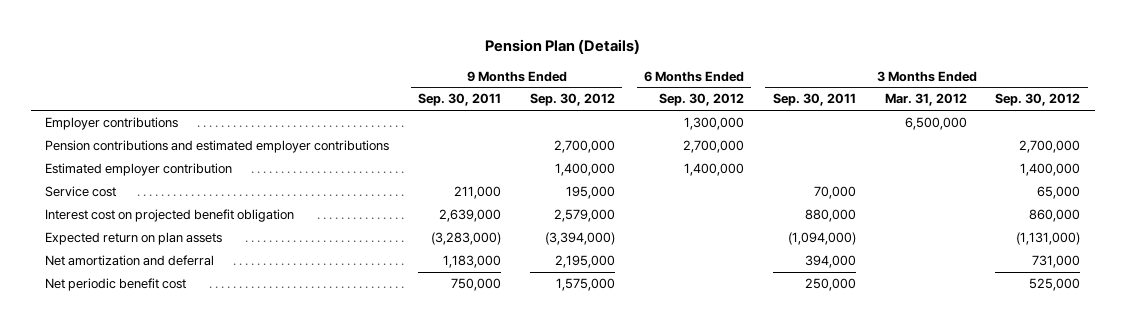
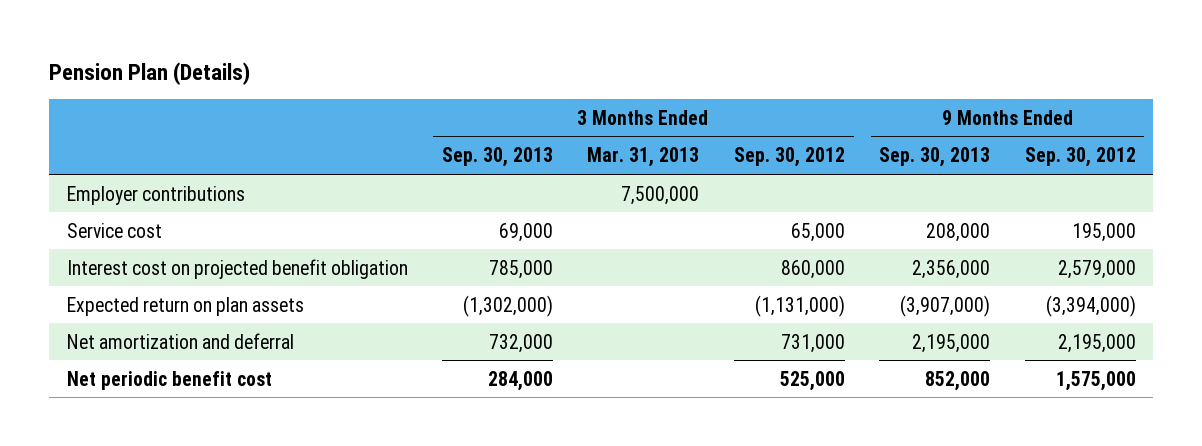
- | 9 Months Ended Sep. 30, 2011 | 9 Months Ended Sep. 30, 2012 | 6 Months Ended Sep. 30, 2012 | 3 Months Ended Sep. 30, 2011 | 3 Months Ended Mar. 31, 2012 | 3 Months Ended Sep. 30, 2012
+ | 3 Months Ended Sep. 30, 2013 | 3 Months Ended Mar. 31, 2013 | 3 Months Ended Sep. 30, 2012 | 9 Months Ended Sep. 30, 2013 | 9 Months Ended Sep. 30, 2012
- Pension contributions and estimated employer contributions | | 2,700,000 | 2,700,000 | | | 2,700,000
- Estimated employer contribution | | 1,400,000 | 1,400,000 | | | 1,400,000

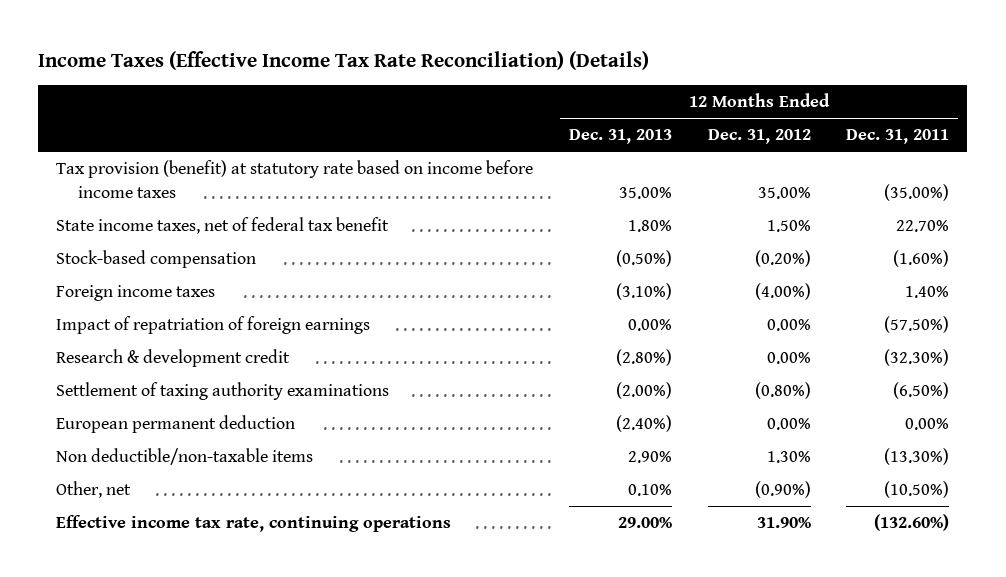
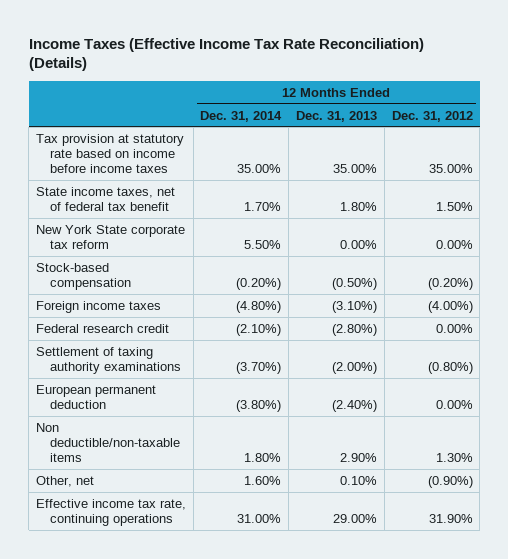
- | 12 Months Ended Dec. 31, 2013 | 12 Months Ended Dec. 31, 2012 | 12 Months Ended Dec. 31, 2011
+ | 12 Months Ended Dec. 31, 2014 | 12 Months Ended Dec. 31, 2013 | 12 Months Ended Dec. 31, 2012
- Tax provision (benefit) at statutory rate based on income before income taxes | 35.00% | 35.00% | (35.00%)
+ Tax provision at statutory rate based on income before income taxes | 35.00% | 35.00% | 35.00%
+ New York State corporate tax reform | 5.50% | 0.00% | 0.00%
- Impact of repatriation of foreign earnings | 0.00% | 0.00% | (57.50%)
- Research & development credit | (2.80%) | 0.00% | (32.30%)
+ Federal research credit | (2.10%) | (2.80%) | 0.00%

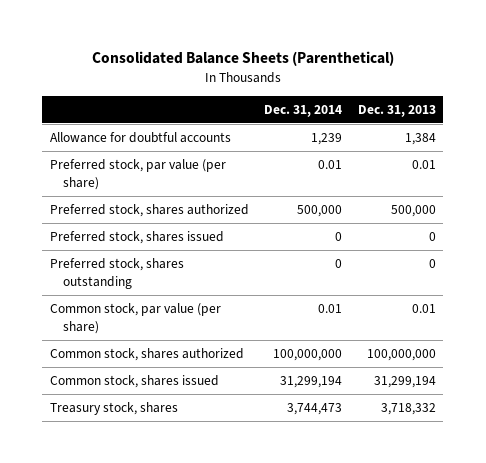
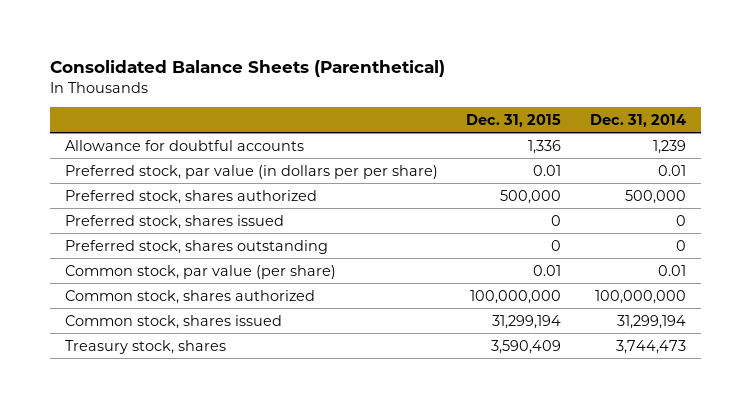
- | Dec. 31, 2014 | Dec. 31, 2013
+ | Dec. 31, 2015 | Dec. 31, 2014
- Preferred stock, par value (per share) | 0.01 | 0.01
+ Preferred stock, par value (in dollars per per share) | 0.01 | 0.01

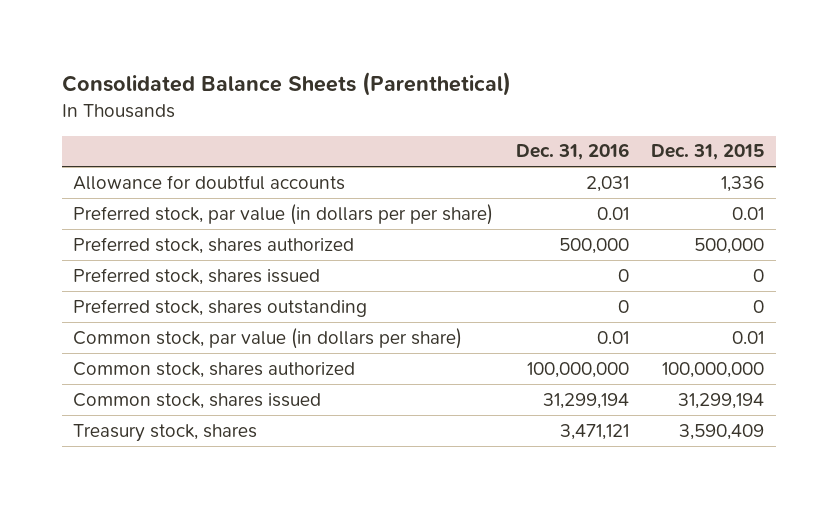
- | Dec. 31, 2015 | Dec. 31, 2014
+ | Dec. 31, 2016 | Dec. 31, 2015
- Common stock, par value (per share) | 0.01 | 0.01
+ Common stock, par value (in dollars per share) | 0.01 | 0.01

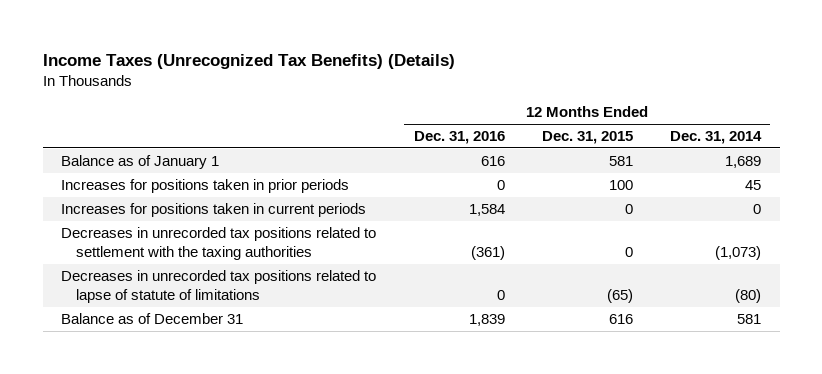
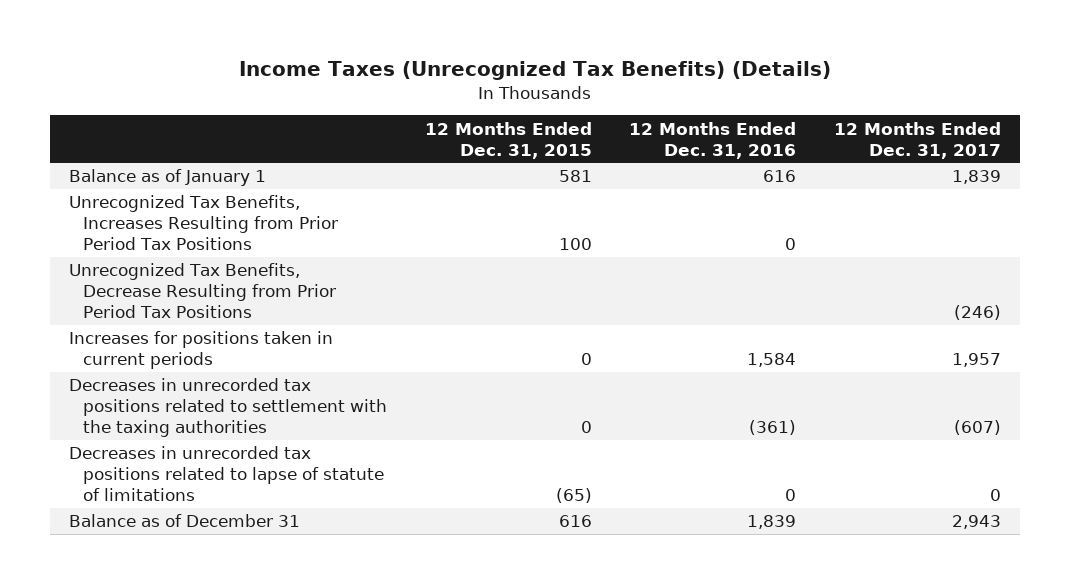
- | 12 Months Ended Dec. 31, 2016 | 12 Months Ended Dec. 31, 2015 | 12 Months Ended Dec. 31, 2014
+ | 12 Months Ended Dec. 31, 2015 | 12 Months Ended Dec. 31, 2016 | 12 Months Ended Dec. 31, 2017
- Increases for positions taken in prior periods | 0 | 100 | 45
+ Unrecognized Tax Benefits, Increases Resulting from Prior Period Tax Positions | 100 | 0 |
+ Unrecognized Tax Benefits, Decrease Resulting from Prior Period Tax Positions | | | (246)

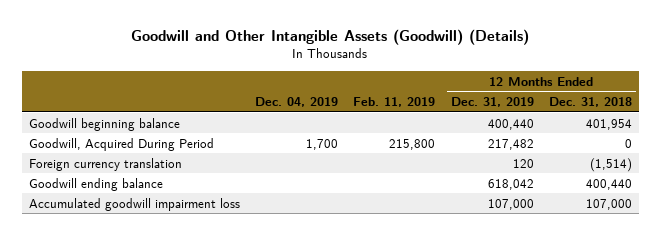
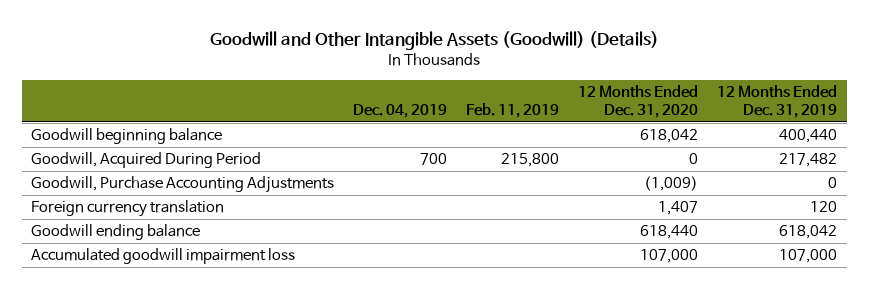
- | Dec. 04, 2019 | Feb. 11, 2019 | 12 Months Ended Dec. 31, 2019 | 12 Months Ended Dec. 31, 2018
+ | Dec. 04, 2019 | Feb. 11, 2019 | 12 Months Ended Dec. 31, 2020 | 12 Months Ended Dec. 31, 2019
- Goodwill, Acquired During Period | 1,700 | 215,800 | 217,482 | 0
+ Goodwill, Acquired During Period | 700 | 215,800 | 0 | 217,482
+ Goodwill, Purchase Accounting Adjustments | | | (1,009) | 0

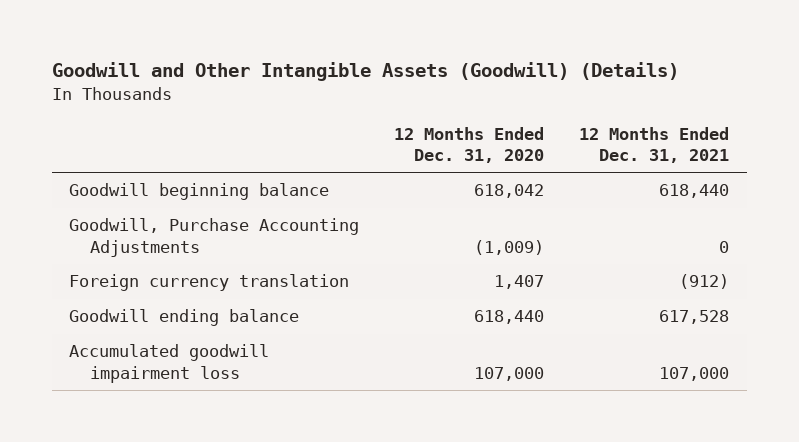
- | Dec. 04, 2019 | Feb. 11, 2019 | 12 Months Ended Dec. 31, 2020 | 12 Months Ended Dec. 31, 2019
+ | 12 Months Ended Dec. 31, 2020 | 12 Months Ended Dec. 31, 2021
- Goodwill, Acquired During Period | 700 | 215,800 | 0 | 217,482

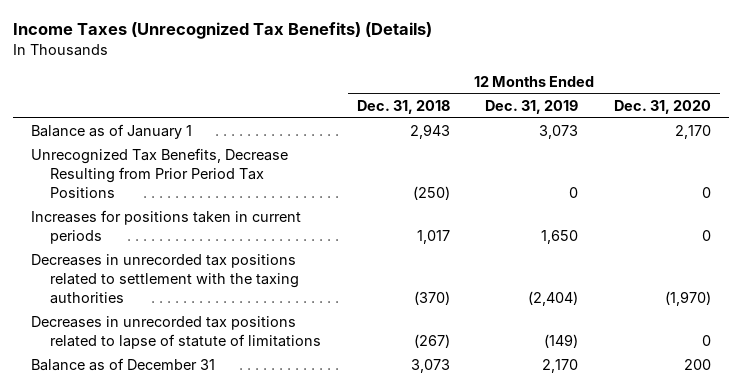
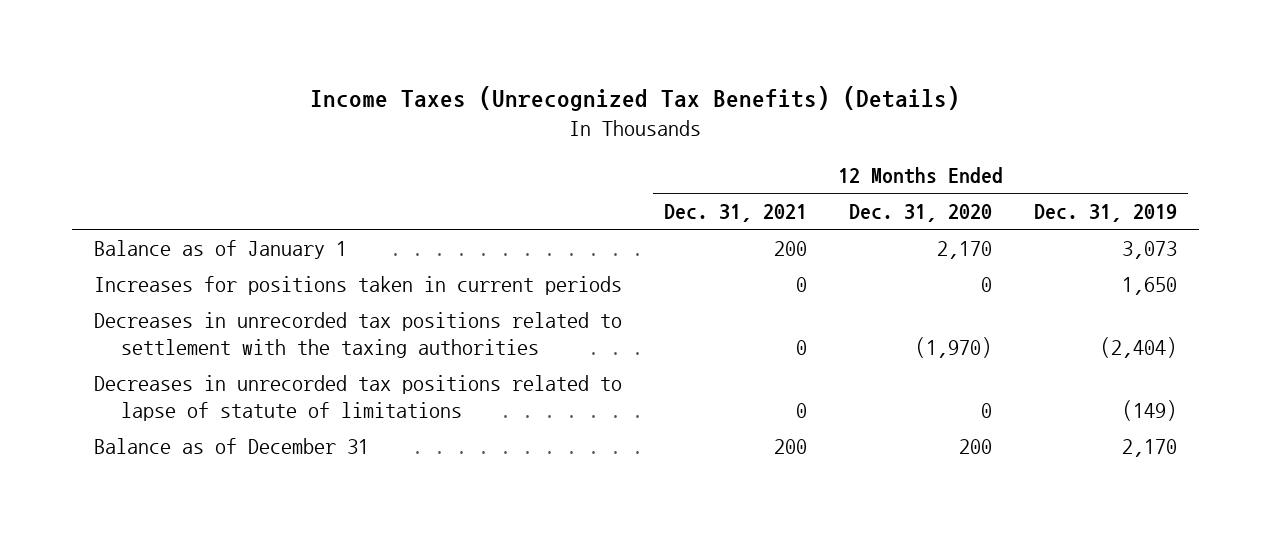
- | 12 Months Ended Dec. 31, 2018 | 12 Months Ended Dec. 31, 2019 | 12 Months Ended Dec. 31, 2020
+ | 12 Months Ended Dec. 31, 2021 | 12 Months Ended Dec. 31, 2020 | 12 Months Ended Dec. 31, 2019
- Unrecognized Tax Benefits, Decrease Resulting from Prior Period Tax Positions | (250) | 0 | 0

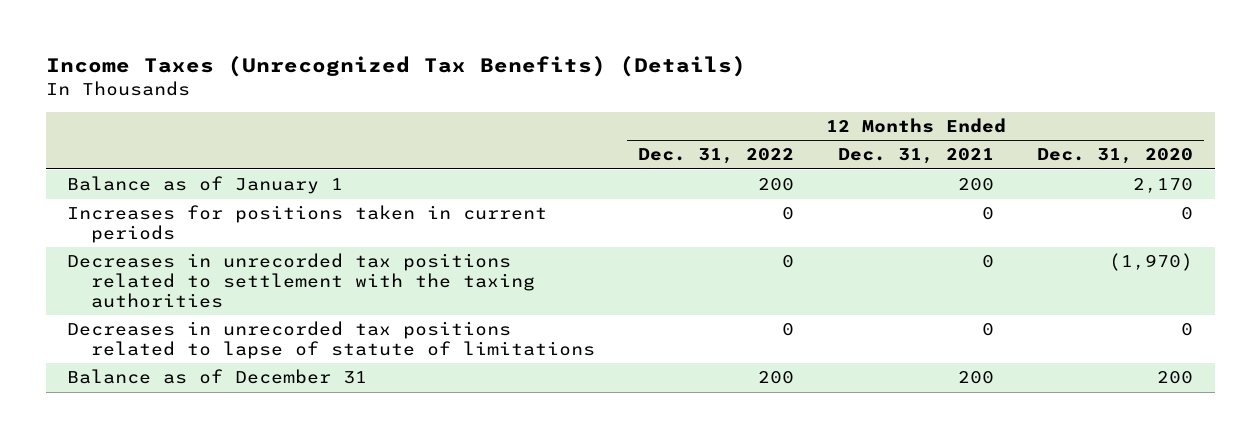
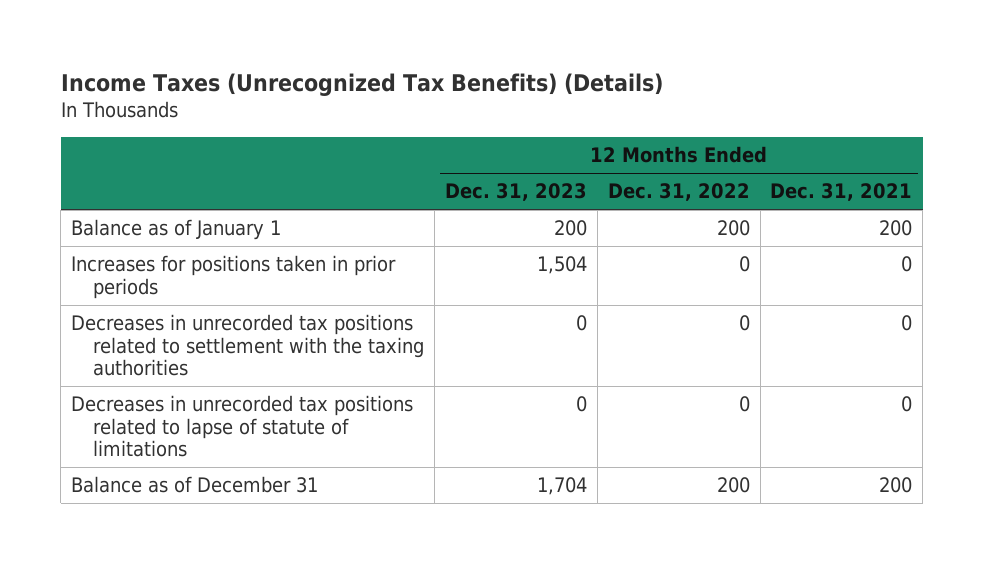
- | 12 Months Ended Dec. 31, 2022 | 12 Months Ended Dec. 31, 2021 | 12 Months Ended Dec. 31, 2020
+ | 12 Months Ended Dec. 31, 2023 | 12 Months Ended Dec. 31, 2022 | 12 Months Ended Dec. 31, 2021
- Increases for positions taken in current periods | 0 | 0 | 0
+ Increases for positions taken in prior periods | 1,504 | 0 | 0

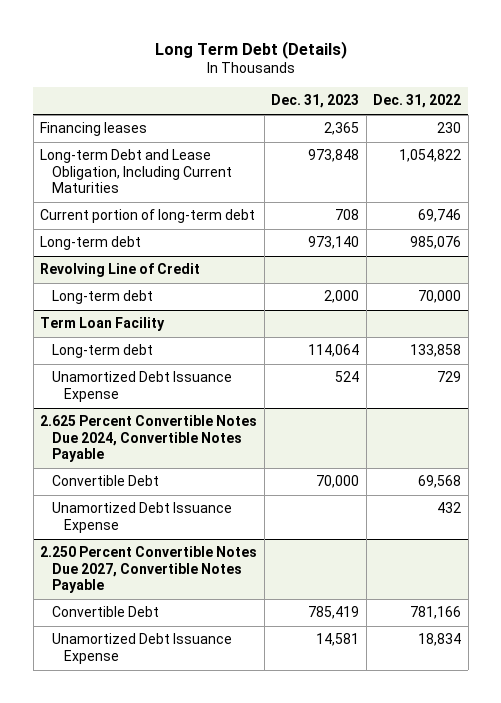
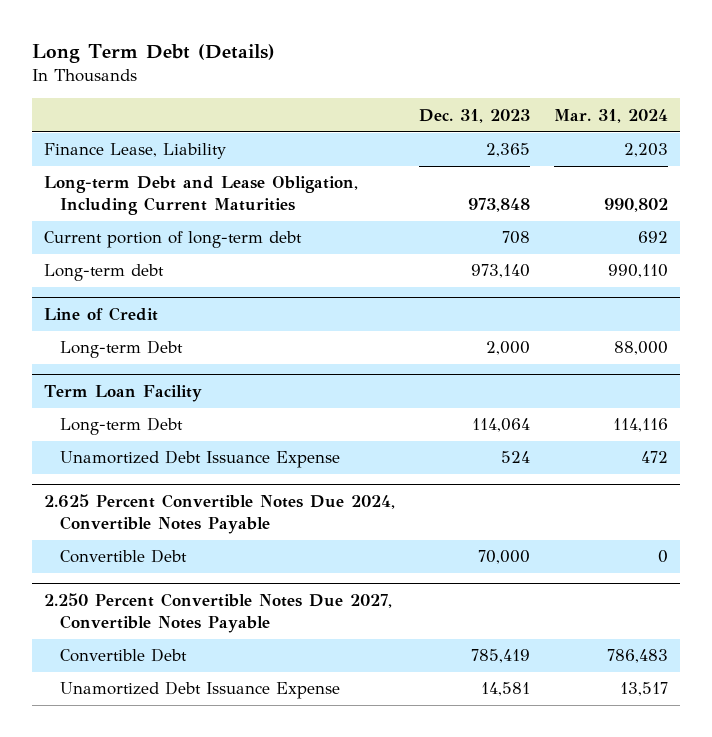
- | Dec. 31, 2023 | Dec. 31, 2022
+ | Dec. 31, 2023 | Mar. 31, 2024
- Financing leases | 2,365 | 230
+ Finance Lease, Liability | 2,365 | 2,203
- Revolving Line of Credit
- Long-term debt | 2,000 | 70,000
+ Line of Credit
+ Long-term Debt | 2,000 | 88,000
@ Term Loan Facility
- Long-term debt | 114,064 | 133,858
+ Long-term Debt | 114,064 | 114,116
@ 2.625 Percent Convertible Notes Due 2024, Convertible Notes Payable
- Unamortized Debt Issuance Expense | | 432

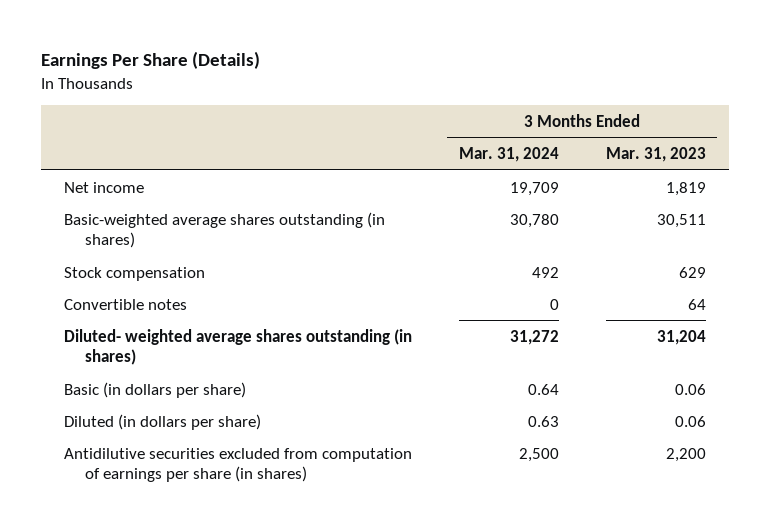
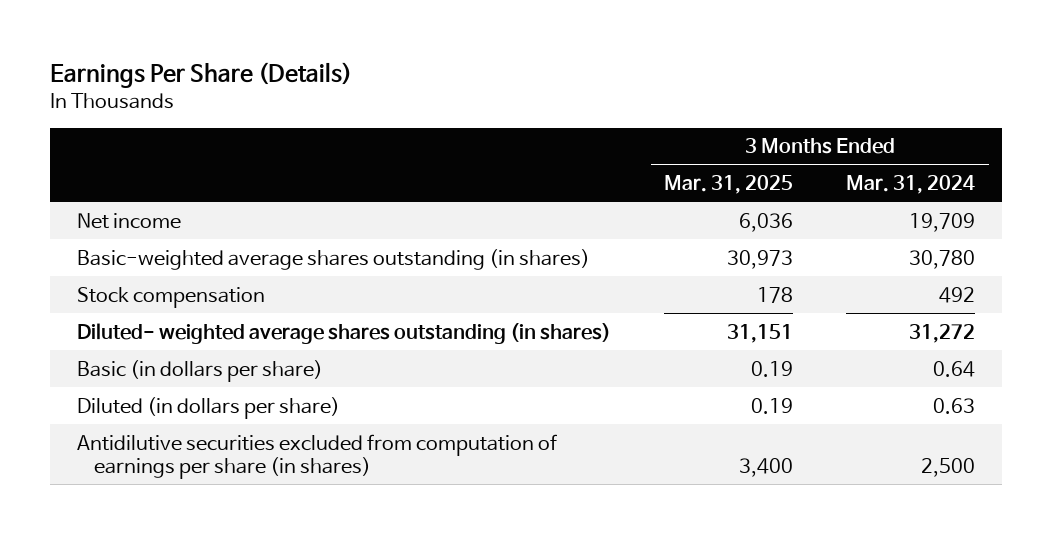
- | 3 Months Ended Mar. 31, 2024 | 3 Months Ended Mar. 31, 2023
+ | 3 Months Ended Mar. 31, 2025 | 3 Months Ended Mar. 31, 2024
- Convertible notes | 0 | 64

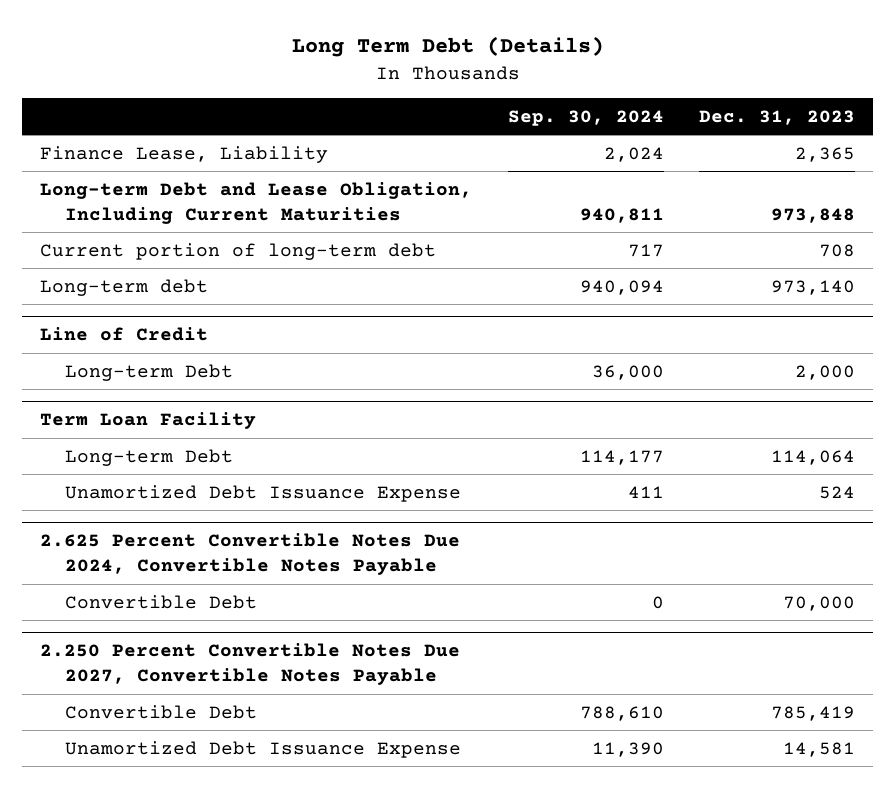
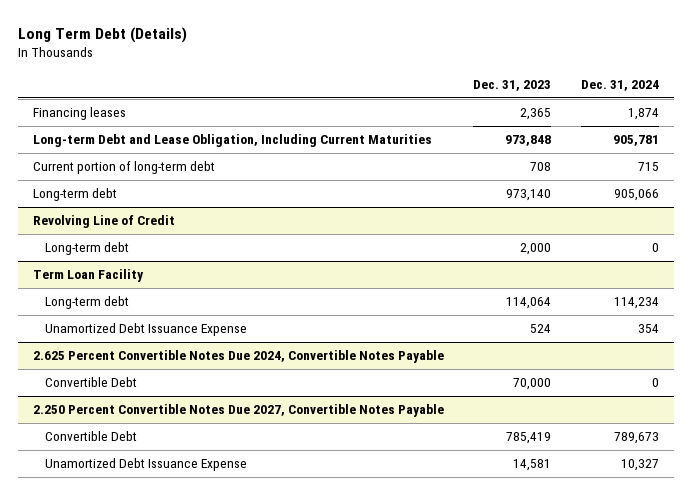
- | Sep. 30, 2024 | Dec. 31, 2023
+ | Dec. 31, 2023 | Dec. 31, 2024
- Finance Lease, Liability | 2,024 | 2,365
+ Financing leases | 2,365 | 1,874
- Line of Credit
- Long-term Debt | 36,000 | 2,000
+ Revolving Line of Credit
+ Long-term debt | 2,000 | 0
@ Term Loan Facility
- Long-term Debt | 114,177 | 114,064
+ Long-term debt | 114,064 | 114,234

